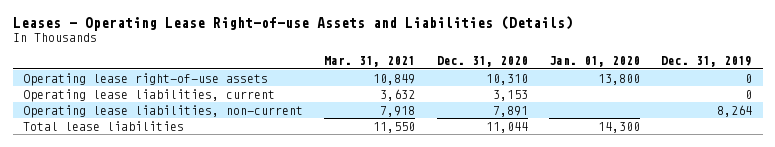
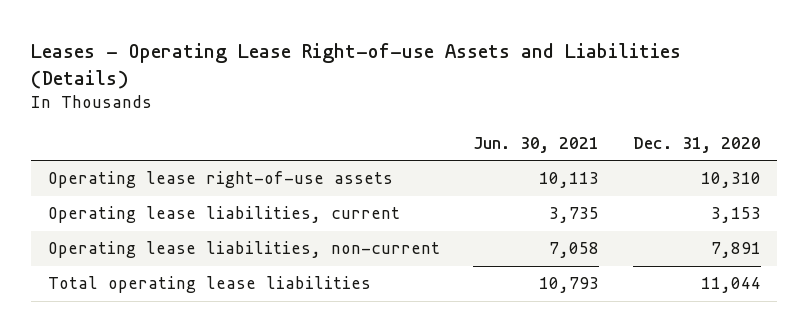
- | Mar. 31, 2021 | Dec. 31, 2020 | Jan. 01, 2020 | Dec. 31, 2019
+ | Jun. 30, 2021 | Dec. 31, 2020
- Total lease liabilities | 11,550 | 11,044 | 14,300 |
+ Total operating lease liabilities | 10,793 | 11,044

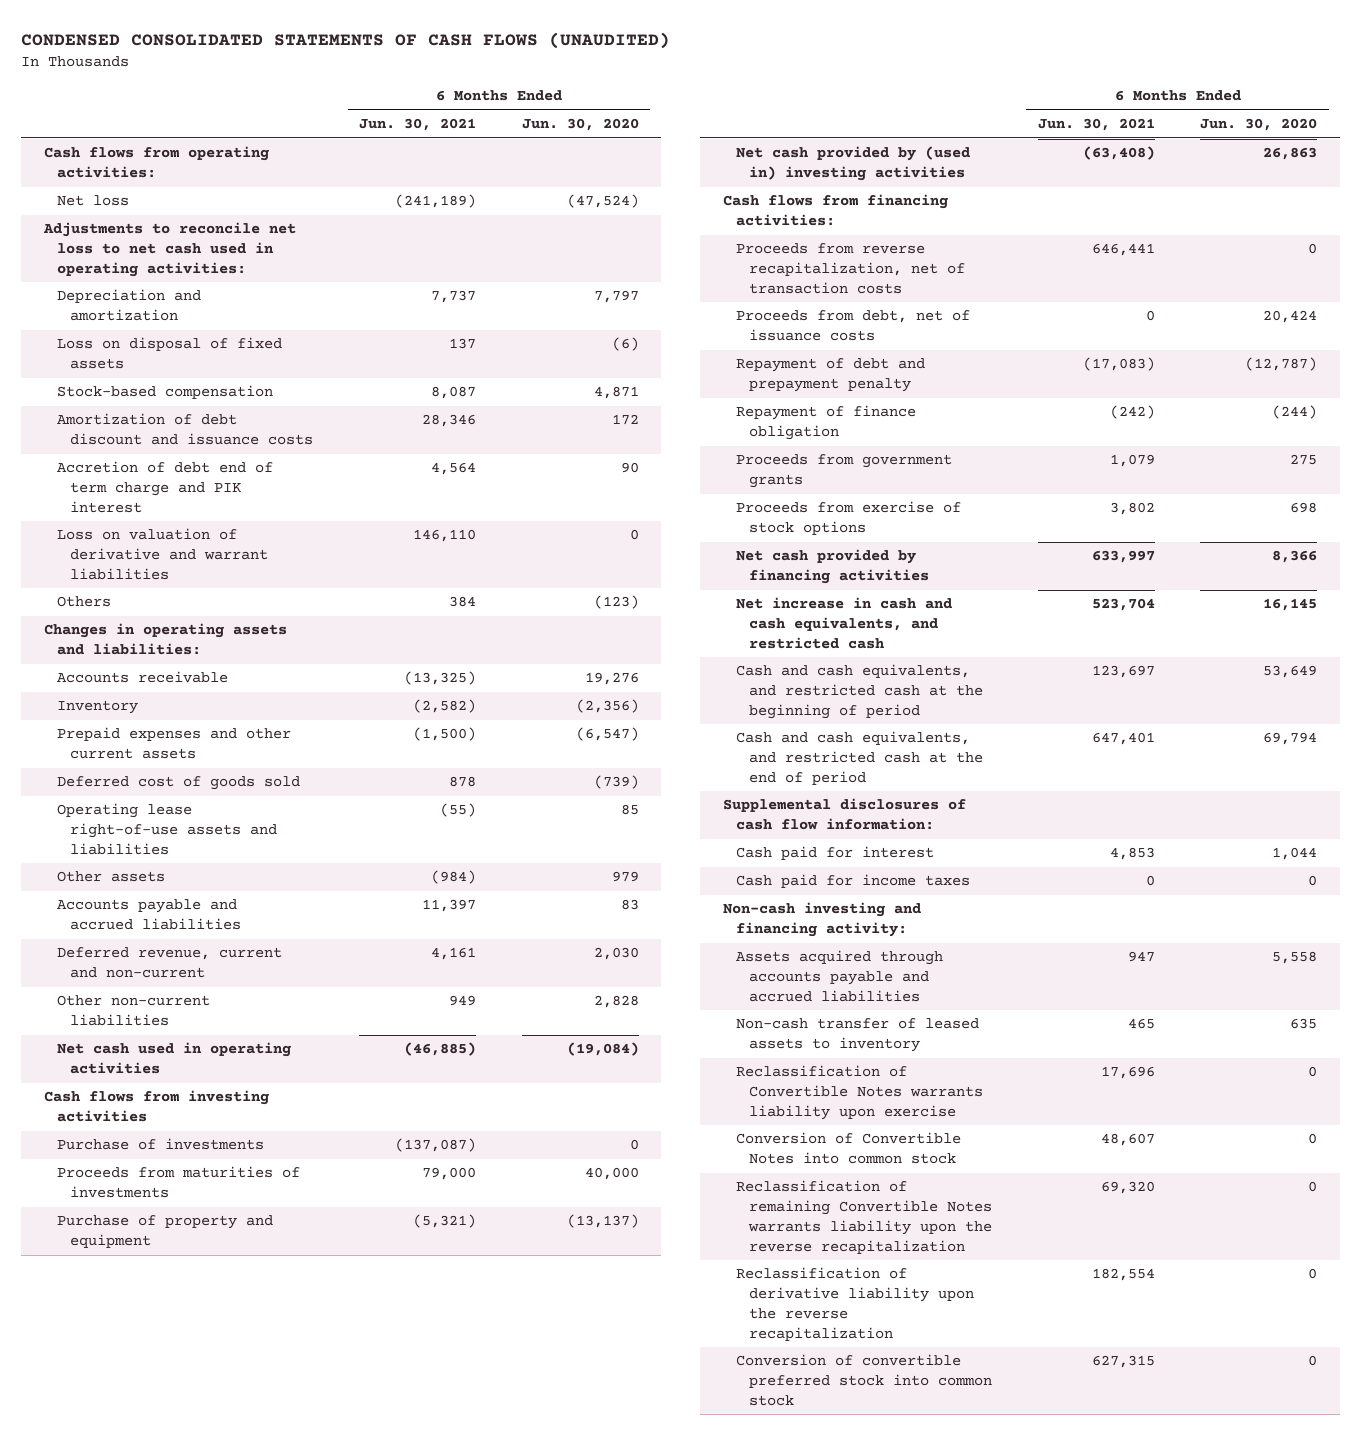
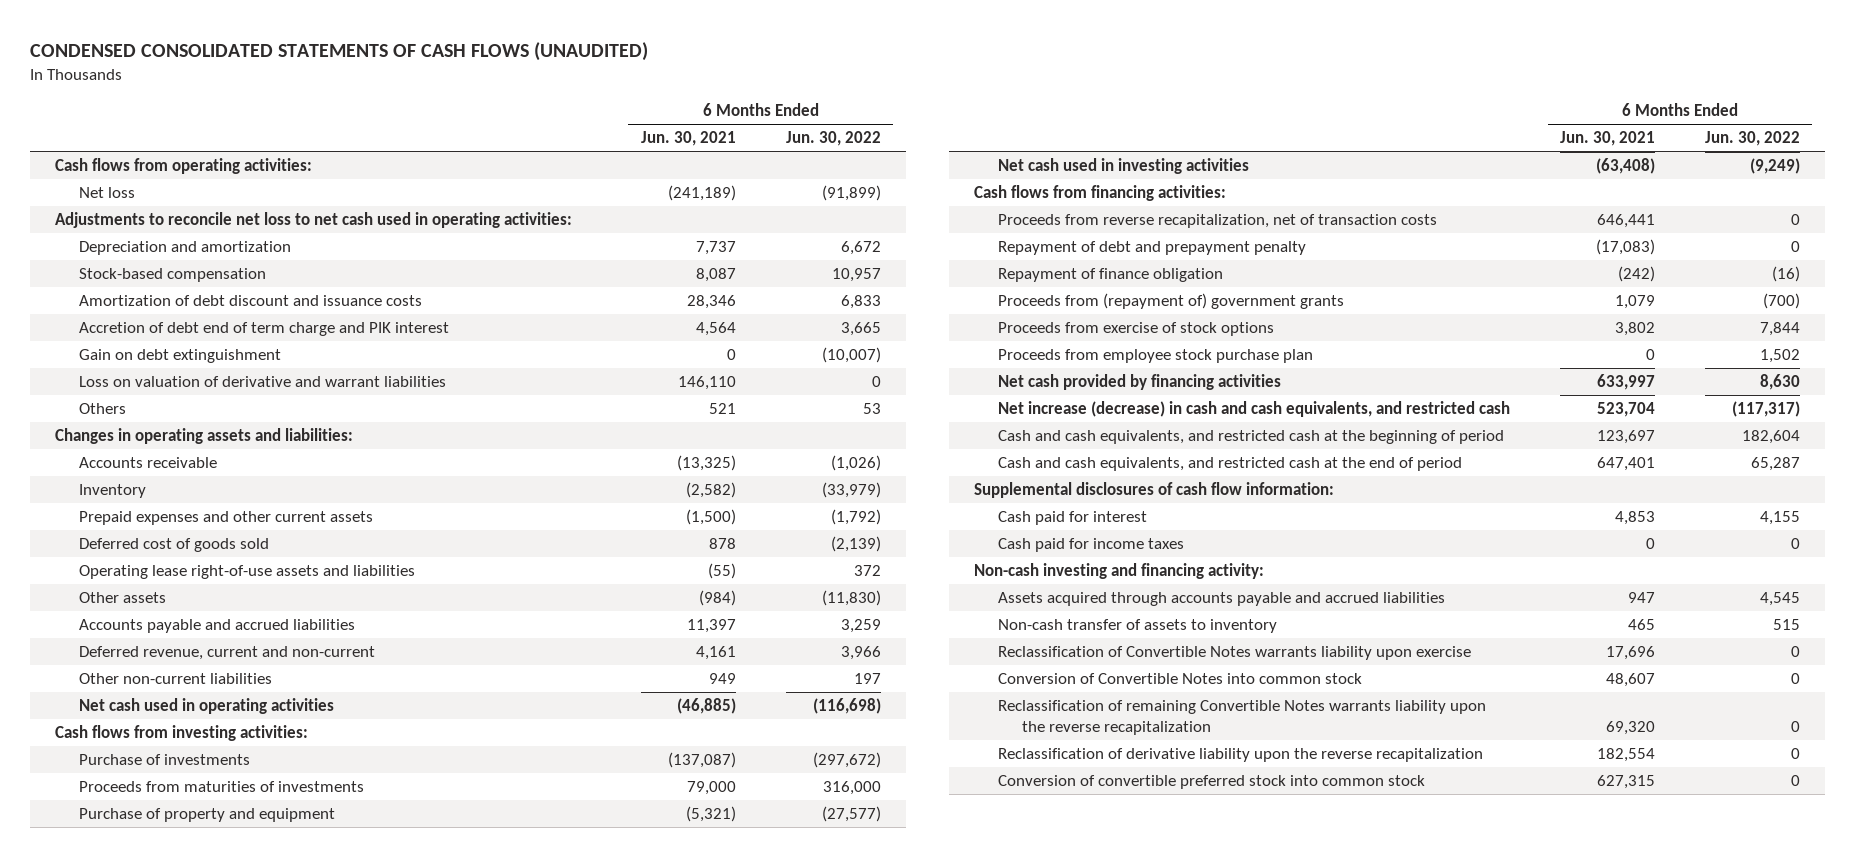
- | 6 Months Ended Jun. 30, 2021 | 6 Months Ended Jun. 30, 2020
+ | 6 Months Ended Jun. 30, 2021 | 6 Months Ended Jun. 30, 2022
- Loss on disposal of fixed assets | 137 | (6)
+ Gain on debt extinguishment | 0 | (10,007)
- Others | 384 | (123)
+ Others | 521 | 53
- Cash flows from investing activities
+ Cash flows from investing activities:
- Net cash provided by (used in) investing activities | (63,408) | 26,863
+ Net cash used in investing activities | (63,408) | (9,249)
- Proceeds from debt, net of issuance costs | 0 | 20,424
- Proceeds from government grants | 1,079 | 275
+ Proceeds from (repayment of) government grants | 1,079 | (700)
+ Proceeds from employee stock purchase plan | 0 | 1,502
- Net increase in cash and cash equivalents, and restricted cash | 523,704 | 16,145
+ Net increase (decrease) in cash and cash equivalents, and restricted cash | 523,704 | (117,317)
- Non-cash transfer of leased assets to inventory | 465 | 635
+ Non-cash transfer of assets to inventory | 465 | 515

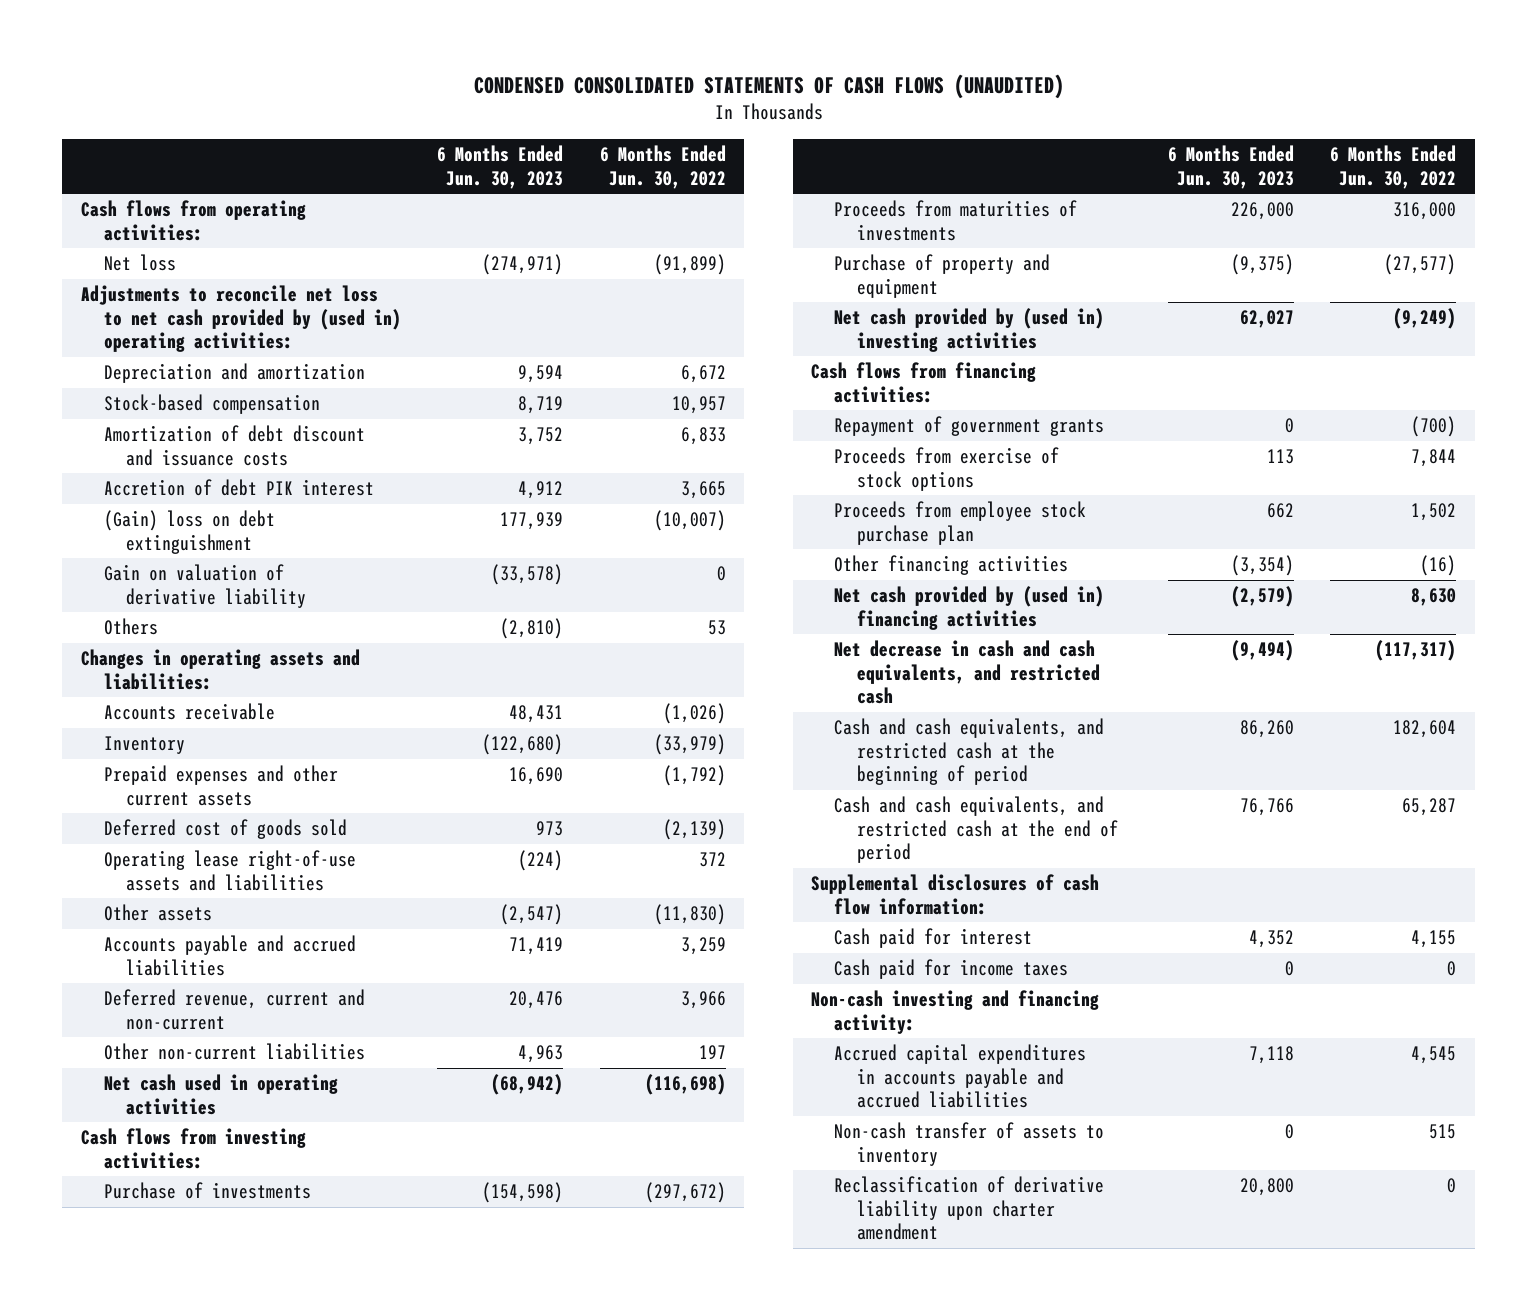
- | 6 Months Ended Jun. 30, 2021 | 6 Months Ended Jun. 30, 2022
+ | 6 Months Ended Jun. 30, 2023 | 6 Months Ended Jun. 30, 2022
- Adjustments to reconcile net loss to net cash used in operating activities:
+ Adjustments to reconcile net loss to net cash provided by (used in) operating activities:
- Accretion of debt end of term charge and PIK interest | 4,564 | 3,665
- Gain on debt extinguishment | 0 | (10,007)
- Loss on valuation of derivative and warrant liabilities | 146,110 | 0
+ Accretion of debt PIK interest | 4,912 | 3,665
+ (Gain) loss on debt extinguishment | 177,939 | (10,007)
+ Gain on valuation of derivative liability | (33,578) | 0
- Net cash used in investing activities | (63,408) | (9,249)
+ Net cash provided by (used in) investing activities | 62,027 | (9,249)
- Proceeds from reverse recapitalization, net of transaction costs | 646,441 | 0
- Repayment of debt and prepayment penalty | (17,083) | 0
- Repayment of finance obligation | (242) | (16)
- Proceeds from (repayment of) government grants | 1,079 | (700)
+ Repayment of government grants | 0 | (700)
- Net cash provided by financing activities | 633,997 | 8,630
- Net increase (decrease) in cash and cash equivalents, and restricted cash | 523,704 | (117,317)
+ Other financing activities | (3,354) | (16)
+ Net cash provided by (used in) financing activities | (2,579) | 8,630
+ Net decrease in cash and cash equivalents, and restricted cash | (9,494) | (117,317)
- Assets acquired through accounts payable and accrued liabilities | 947 | 4,545
+ Accrued capital expenditures in accounts payable and accrued liabilities | 7,118 | 4,545
- Reclassification of Convertible Notes warrants liability upon exercise | 17,696 | 0
- Conversion of Convertible Notes into common stock | 48,607 | 0
- Reclassification of remaining Convertible Notes warrants liability upon the reverse recapitalization | 69,320 | 0
- Reclassification of derivative liability upon the reverse recapitalization | 182,554 | 0
- Conversion of convertible preferred stock into common stock | 627,315 | 0
+ Reclassification of derivative liability upon charter amendment | 20,800 | 0

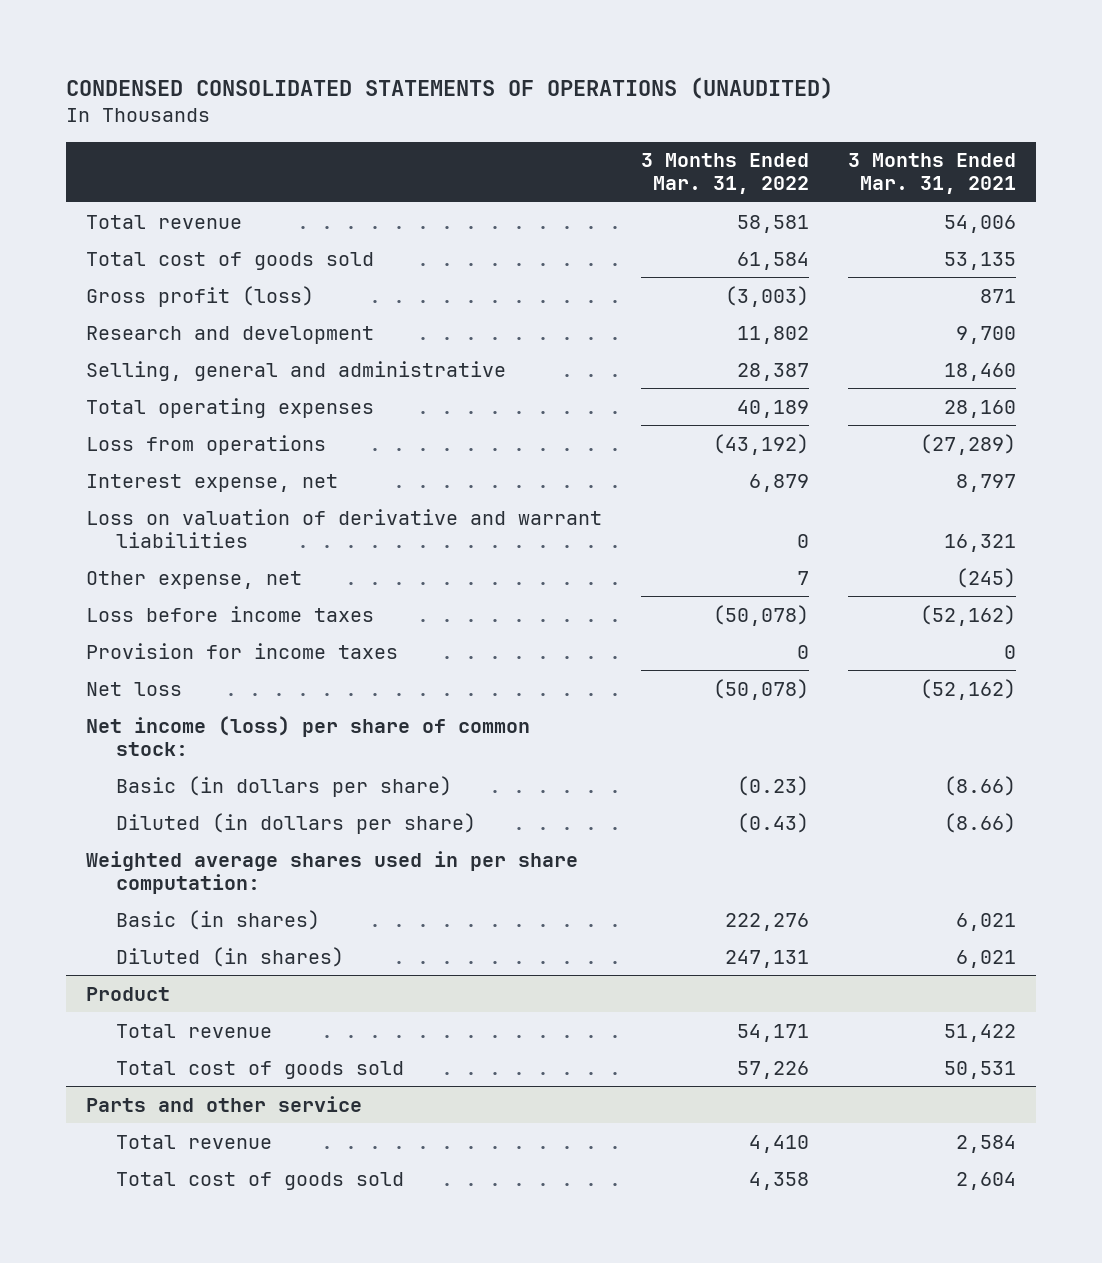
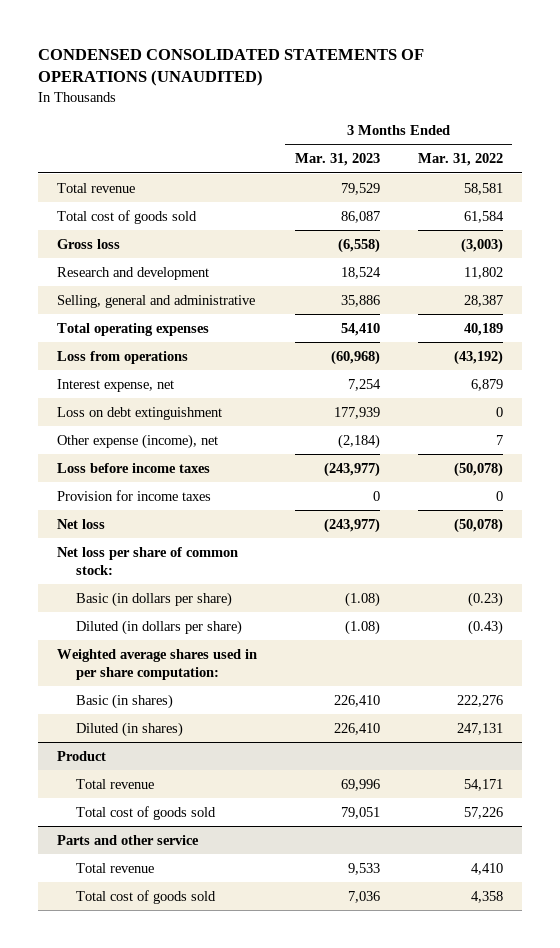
- | 3 Months Ended Mar. 31, 2022 | 3 Months Ended Mar. 31, 2021
+ | 3 Months Ended Mar. 31, 2023 | 3 Months Ended Mar. 31, 2022
- Gross profit (loss) | (3,003) | 871
+ Gross loss | (6,558) | (3,003)
- Loss on valuation of derivative and warrant liabilities | 0 | 16,321
- Other expense, net | 7 | (245)
+ Loss on debt extinguishment | 177,939 | 0
+ Other expense (income), net | (2,184) | 7
- Net income (loss) per share of common stock:
+ Net loss per share of common stock:

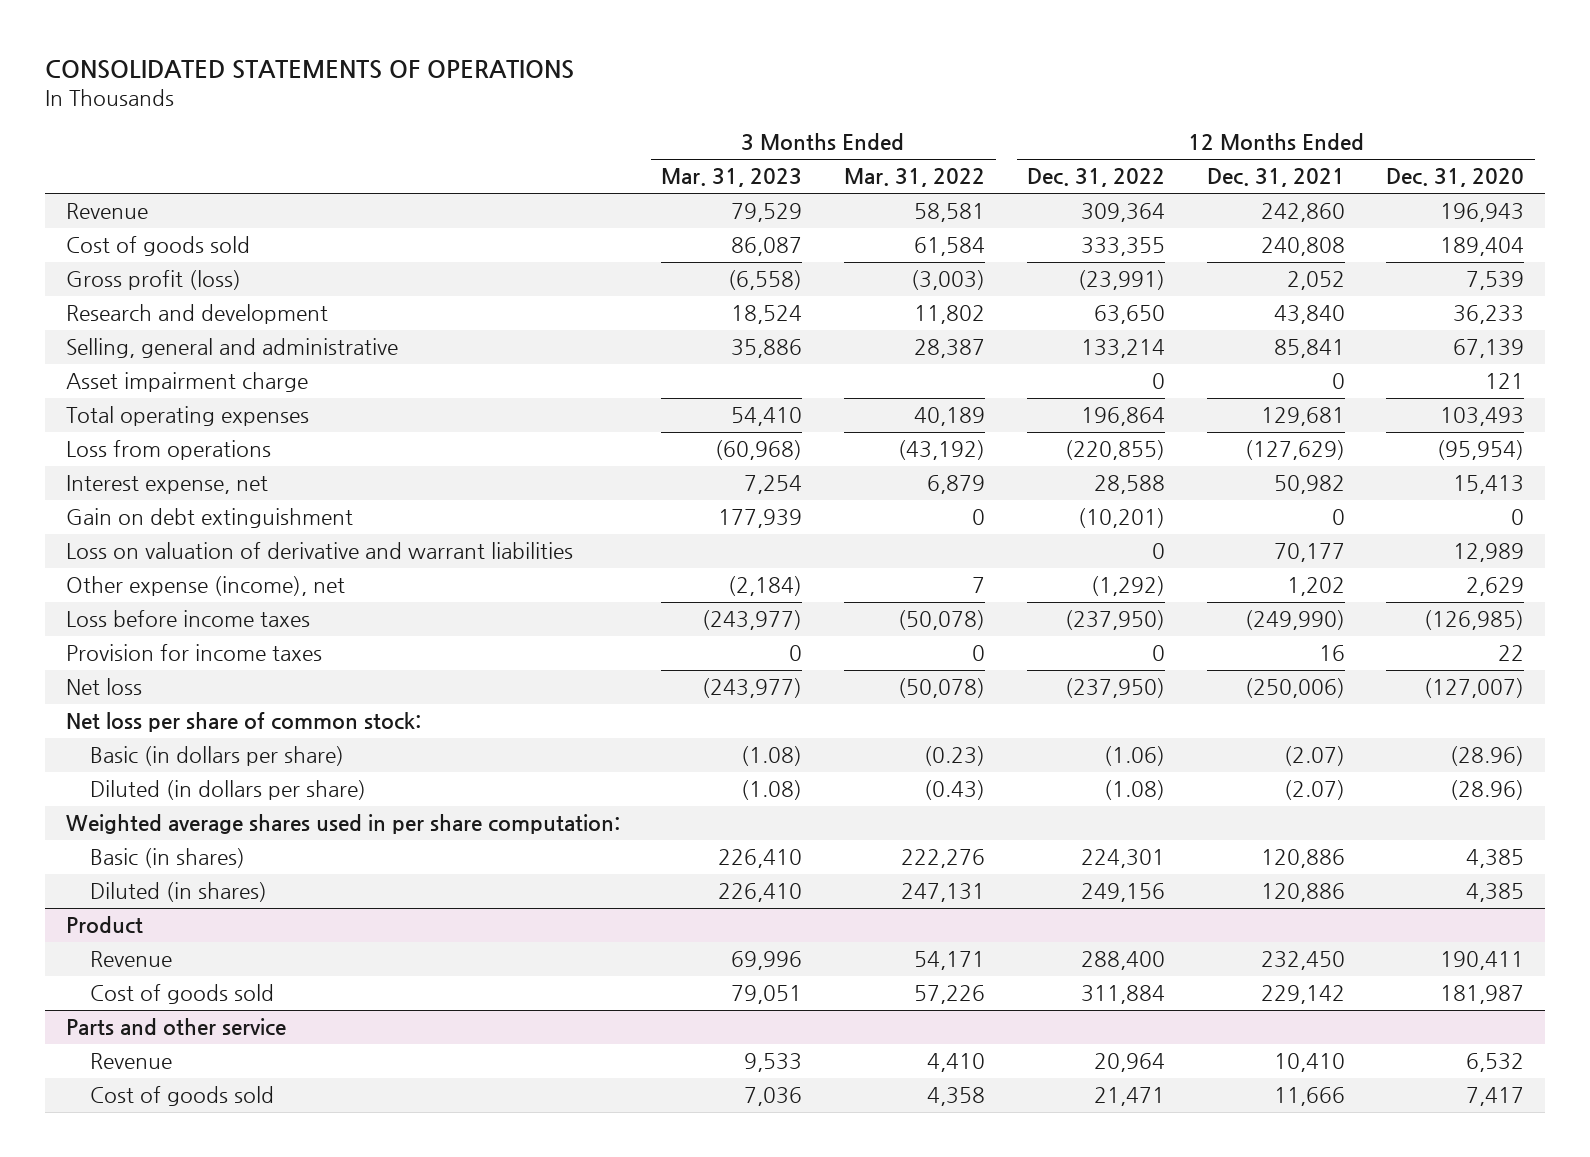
- CONDENSED CONSOLIDATED STATEMENTS OF OPERATIONS (UNAUDITED)
+ CONSOLIDATED STATEMENTS OF OPERATIONS
- | 3 Months Ended Mar. 31, 2023 | 3 Months Ended Mar. 31, 2022
+ | 3 Months Ended Mar. 31, 2023 | 3 Months Ended Mar. 31, 2022 | 12 Months Ended Dec. 31, 2022 | 12 Months Ended Dec. 31, 2021 | 12 Months Ended Dec. 31, 2020
- Total revenue | 79,529 | 58,581
- Total cost of goods sold | 86,087 | 61,584
- Gross loss | (6,558) | (3,003)
+ Revenue | 79,529 | 58,581 | 309,364 | 242,860 | 196,943
+ Cost of goods sold | 86,087 | 61,584 | 333,355 | 240,808 | 189,404
+ Gross profit (loss) | (6,558) | (3,003) | (23,991) | 2,052 | 7,539
+ Asset impairment charge | | | 0 | 0 | 121
- Loss on debt extinguishment | 177,939 | 0
+ Gain on debt extinguishment | 177,939 | 0 | (10,201) | 0 | 0
+ Loss on valuation of derivative and warrant liabilities | | | 0 | 70,177 | 12,989
@ Product
- Total revenue | 69,996 | 54,171
- Total cost of goods sold | 79,051 | 57,226
+ Revenue | 69,996 | 54,171 | 288,400 | 232,450 | 190,411
+ Cost of goods sold | 79,051 | 57,226 | 311,884 | 229,142 | 181,987
@ Parts and other service
- Total revenue | 9,533 | 4,410
- Total cost of goods sold | 7,036 | 4,358
+ Revenue | 9,533 | 4,410 | 20,964 | 10,410 | 6,532
+ Cost of goods sold | 7,036 | 4,358 | 21,471 | 11,666 | 7,417

